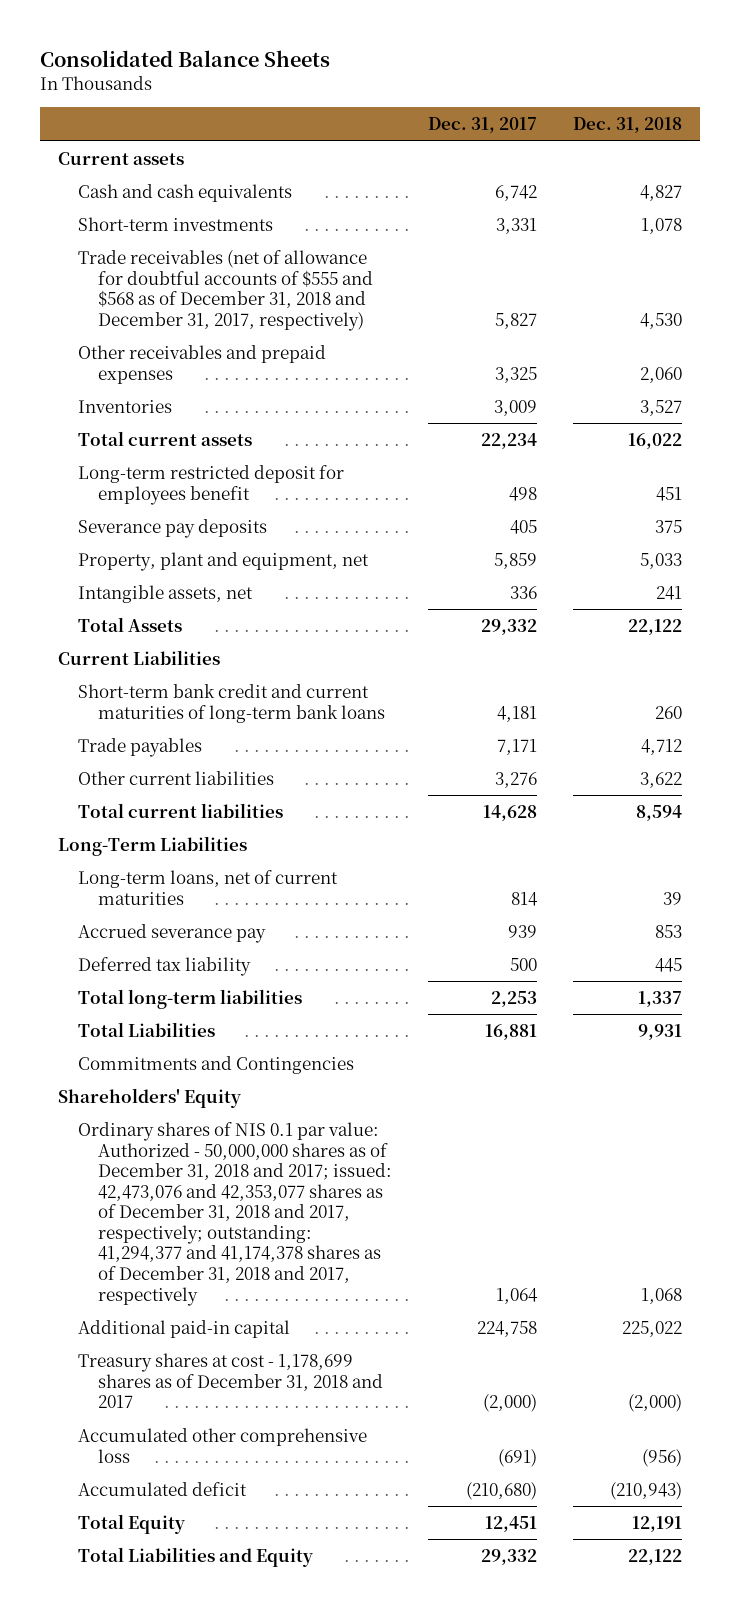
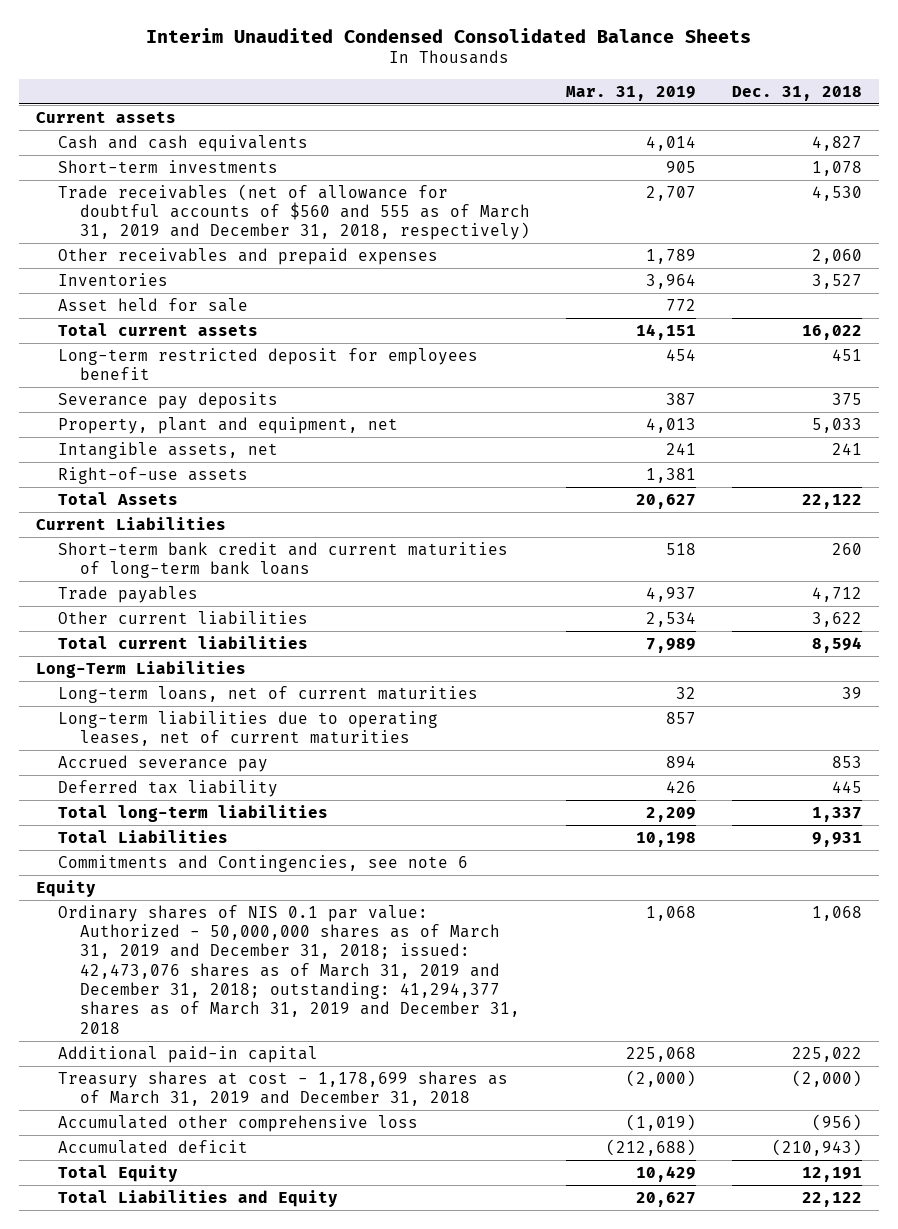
- Consolidated Balance Sheets
+ Interim Unaudited Condensed Consolidated Balance Sheets
- | Dec. 31, 2017 | Dec. 31, 2018
+ | Mar. 31, 2019 | Dec. 31, 2018
- Trade receivables (net of allowance for doubtful accounts of $555 and $568 as of December 31, 2018 and December 31, 2017, respectively) | 5,827 | 4,530
+ Trade receivables (net of allowance for doubtful accounts of $560 and 555 as of March 31, 2019 and December 31, 2018, respectively) | 2,707 | 4,530
+ Asset held for sale | 772 |
+ Right-of-use assets | 1,381 |
+ Long-term liabilities due to operating leases, net of current maturities | 857 |
- Commitments and Contingencies
- Shareholders' Equity
- Ordinary shares of NIS 0.1 par value: Authorized - 50,000,000 shares as of December 31, 2018 and 2017; issued: 42,473,076 and 42,353,077 shares as of December 31, 2018 and 2017, respectively; outstanding: 41,294,377 and 41,174,378 shares as of December 31, 2018 and 2017, respectively | 1,064 | 1,068
+ Commitments and Contingencies, see note 6
+ Equity
+ Ordinary shares of NIS 0.1 par value: Authorized - 50,000,000 shares as of March 31, 2019 and December 31, 2018; issued: 42,473,076 shares as of March 31, 2019 and December 31, 2018; outstanding: 41,294,377 shares as of March 31, 2019 and December 31, 2018 | 1,068 | 1,068
- Treasury shares at cost - 1,178,699 shares as of December 31, 2018 and 2017 | (2,000) | (2,000)
+ Treasury shares at cost - 1,178,699 shares as of March 31, 2019 and December 31, 2018 | (2,000) | (2,000)

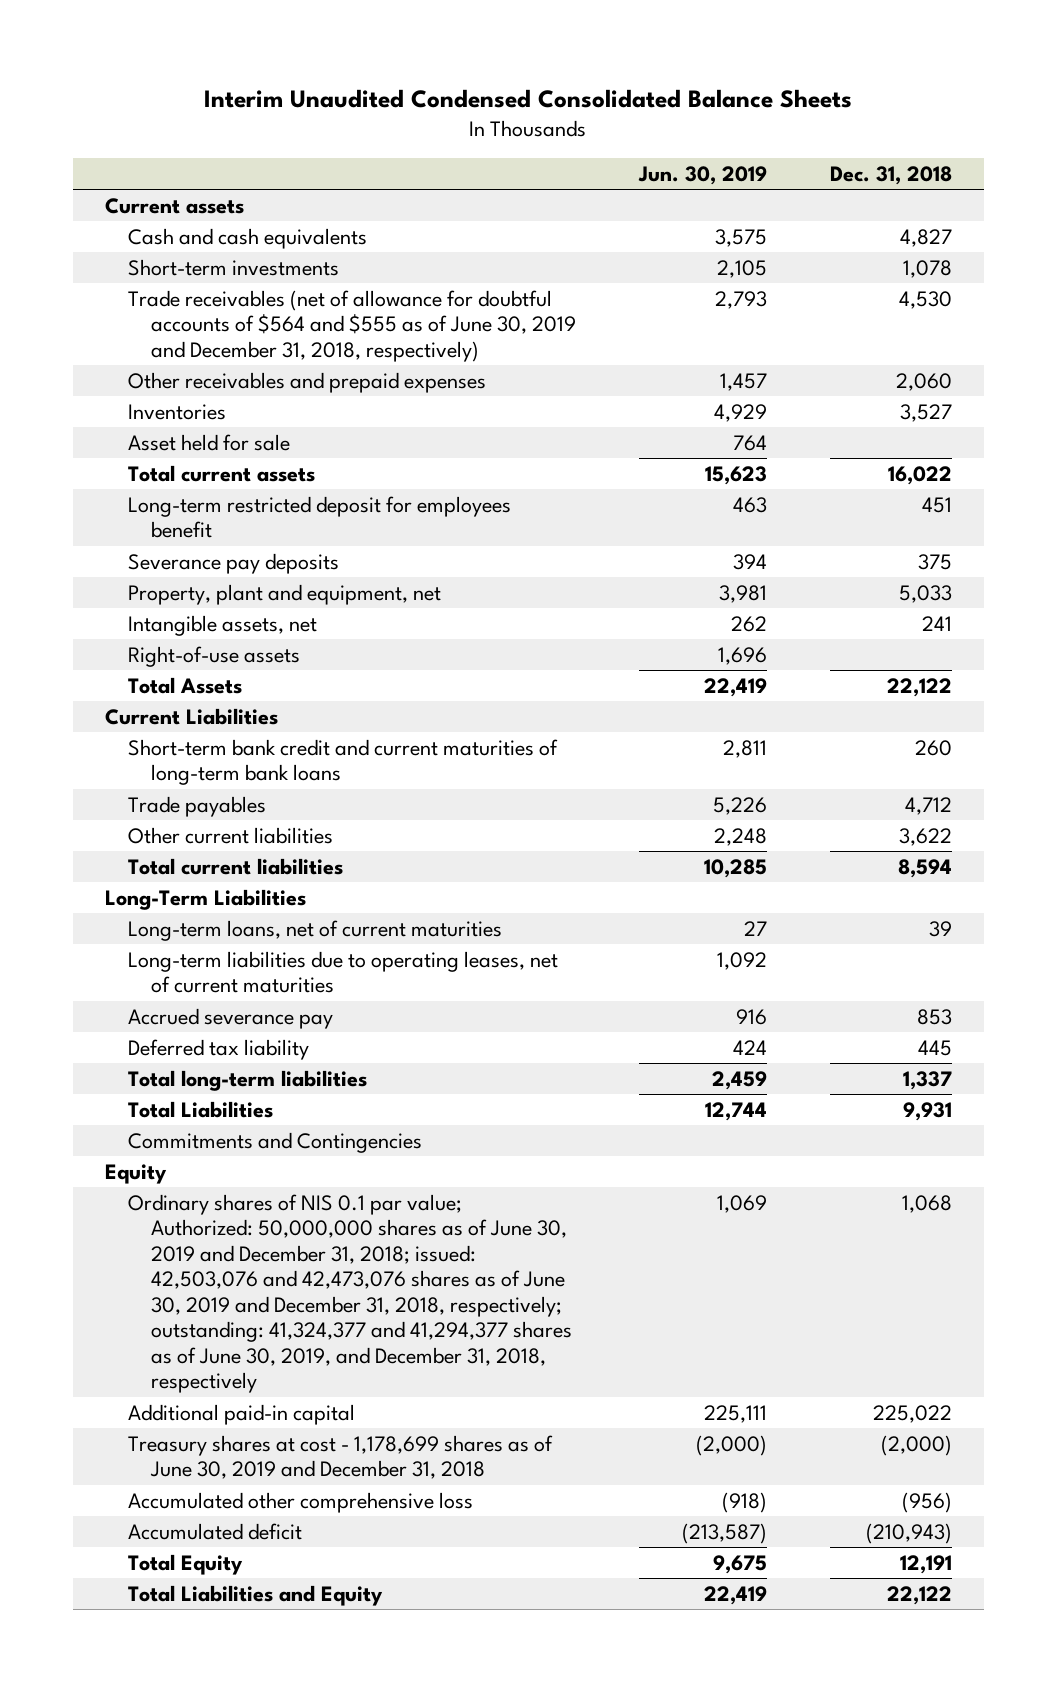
- | Mar. 31, 2019 | Dec. 31, 2018
+ | Jun. 30, 2019 | Dec. 31, 2018
- Trade receivables (net of allowance for doubtful accounts of $560 and 555 as of March 31, 2019 and December 31, 2018, respectively) | 2,707 | 4,530
+ Trade receivables (net of allowance for doubtful accounts of $564 and $555 as of June 30, 2019 and December 31, 2018, respectively) | 2,793 | 4,530
- Commitments and Contingencies, see note 6
+ Commitments and Contingencies
- Ordinary shares of NIS 0.1 par value: Authorized - 50,000,000 shares as of March 31, 2019 and December 31, 2018; issued: 42,473,076 shares as of March 31, 2019 and December 31, 2018; outstanding: 41,294,377 shares as of March 31, 2019 and December 31, 2018 | 1,068 | 1,068
+ Ordinary shares of NIS 0.1 par value; Authorized: 50,000,000 shares as of June 30, 2019 and December 31, 2018; issued: 42,503,076 and 42,473,076 shares as of June 30, 2019 and December 31, 2018, respectively; outstanding: 41,324,377 and 41,294,377 shares as of June 30, 2019, and December 31, 2018, respectively | 1,069 | 1,068
- Treasury shares at cost - 1,178,699 shares as of March 31, 2019 and December 31, 2018 | (2,000) | (2,000)
+ Treasury shares at cost - 1,178,699 shares as of June 30, 2019 and December 31, 2018 | (2,000) | (2,000)

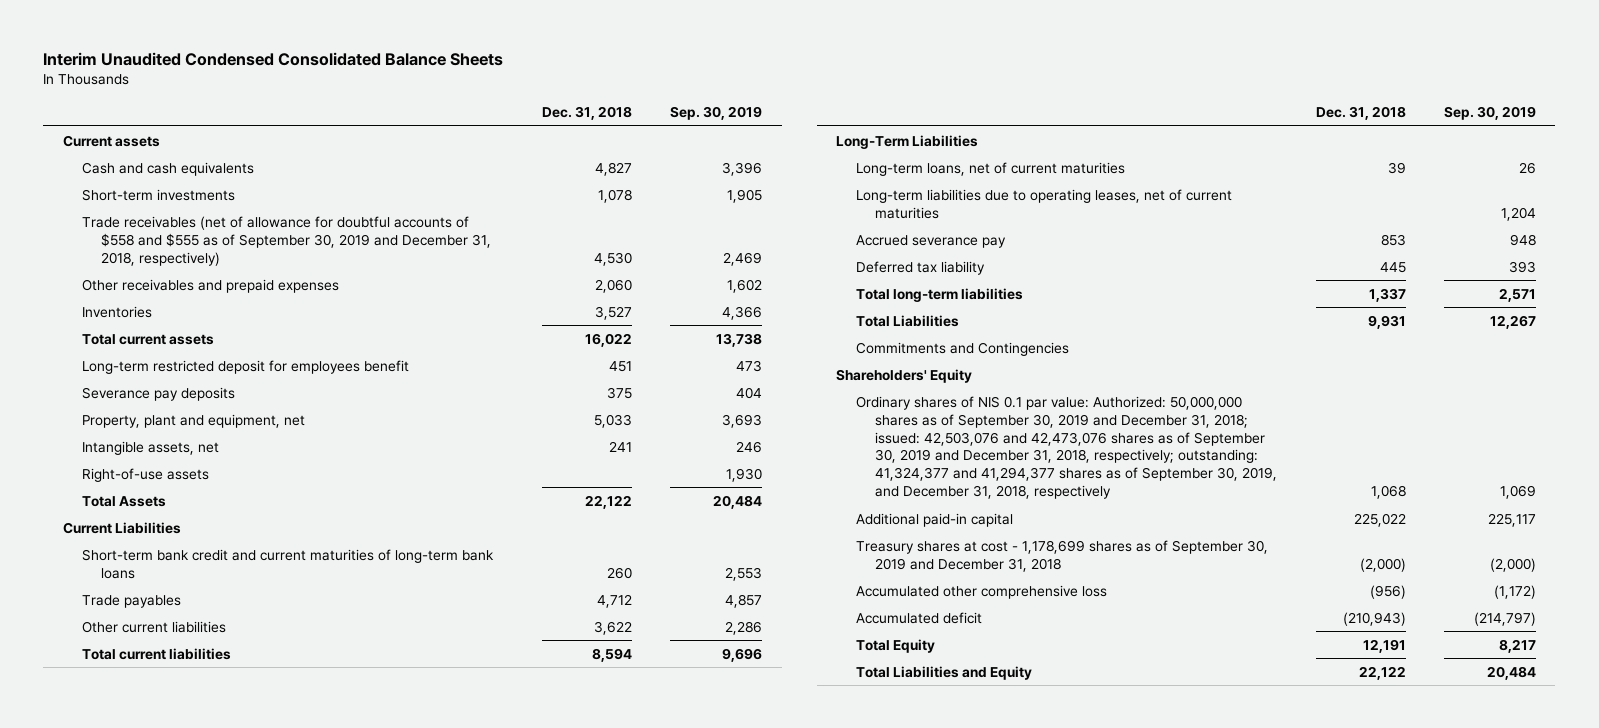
- | Jun. 30, 2019 | Dec. 31, 2018
+ | Dec. 31, 2018 | Sep. 30, 2019
- Trade receivables (net of allowance for doubtful accounts of $564 and $555 as of June 30, 2019 and December 31, 2018, respectively) | 2,793 | 4,530
+ Trade receivables (net of allowance for doubtful accounts of $558 and $555 as of September 30, 2019 and December 31, 2018, respectively) | 4,530 | 2,469
- Asset held for sale | 764 |
- Equity
- Ordinary shares of NIS 0.1 par value; Authorized: 50,000,000 shares as of June 30, 2019 and December 31, 2018; issued: 42,503,076 and 42,473,076 shares as of June 30, 2019 and December 31, 2018, respectively; outstanding: 41,324,377 and 41,294,377 shares as of June 30, 2019, and December 31, 2018, respectively | 1,069 | 1,068
+ Shareholders' Equity
+ Ordinary shares of NIS 0.1 par value: Authorized: 50,000,000 shares as of September 30, 2019 and December 31, 2018; issued: 42,503,076 and 42,473,076 shares as of September 30, 2019 and December 31, 2018, respectively; outstanding: 41,324,377 and 41,294,377 shares as of September 30, 2019, and December 31, 2018, respectively | 1,068 | 1,069
- Treasury shares at cost - 1,178,699 shares as of June 30, 2019 and December 31, 2018 | (2,000) | (2,000)
+ Treasury shares at cost - 1,178,699 shares as of September 30, 2019 and December 31, 2018 | (2,000) | (2,000)

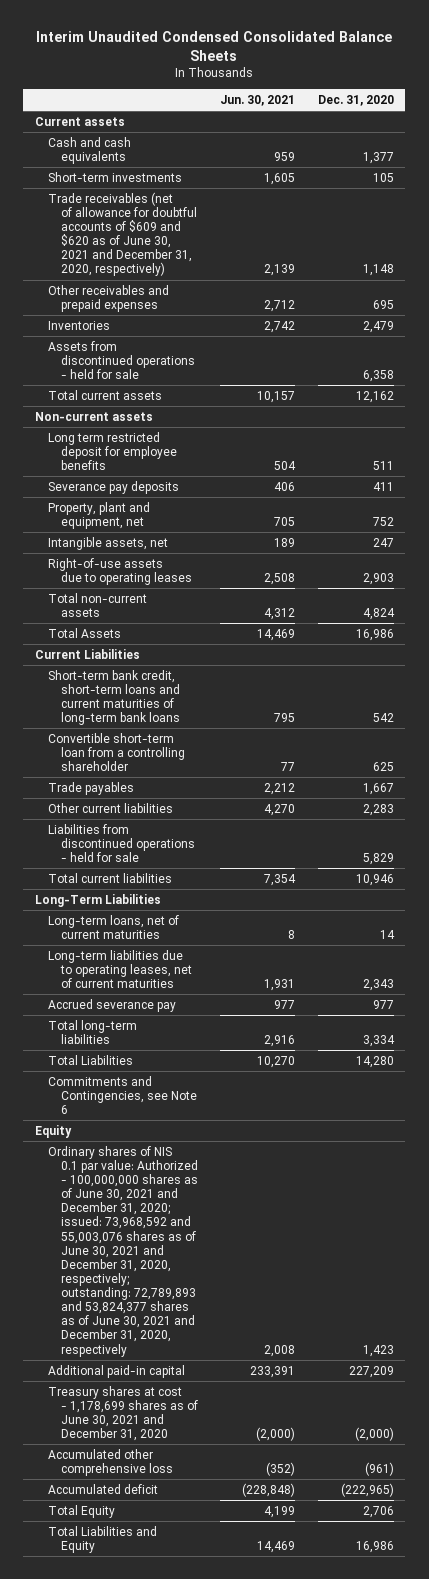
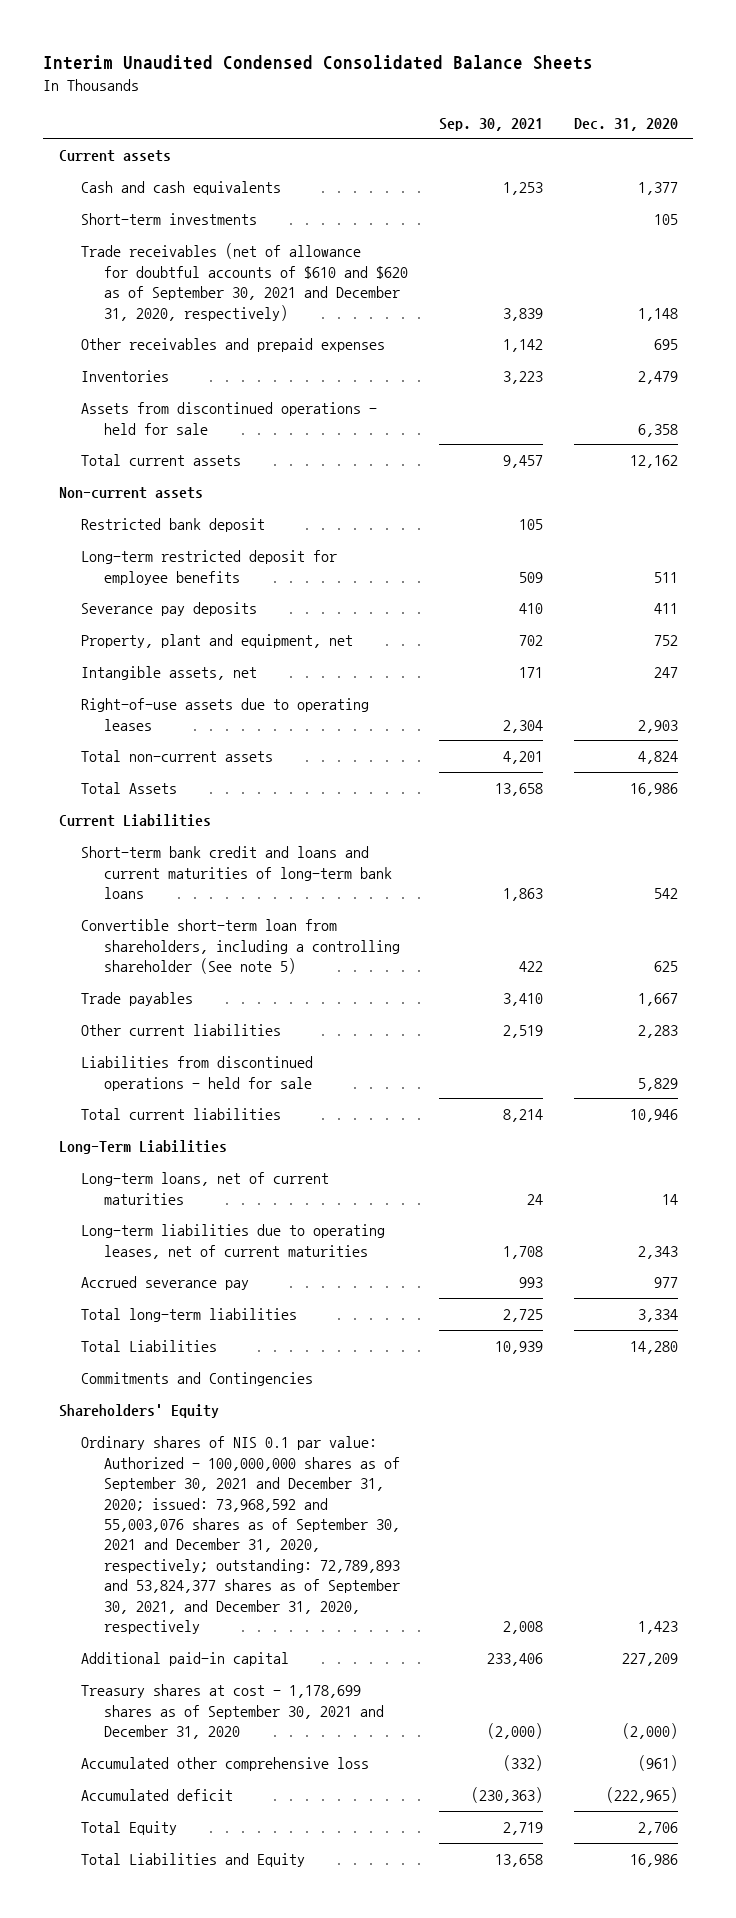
- | Jun. 30, 2021 | Dec. 31, 2020
+ | Sep. 30, 2021 | Dec. 31, 2020
- Trade receivables (net of allowance for doubtful accounts of $609 and $620 as of June 30, 2021 and December 31, 2020, respectively) | 2,139 | 1,148
+ Trade receivables (net of allowance for doubtful accounts of $610 and $620 as of September 30, 2021 and December 31, 2020, respectively) | 3,839 | 1,148
- Long term restricted deposit for employee benefits | 504 | 511
+ Restricted bank deposit | 105 |
+ Long-term restricted deposit for employee benefits | 509 | 511
- Short-term bank credit, short-term loans and current maturities of long-term bank loans | 795 | 542
- Convertible short-term loan from a controlling shareholder | 77 | 625
+ Short-term bank credit and loans and current maturities of long-term bank loans | 1,863 | 542
+ Convertible short-term loan from shareholders, including a controlling shareholder (See note 5) | 422 | 625
- Commitments and Contingencies, see Note 6
- Equity
- Ordinary shares of NIS 0.1 par value: Authorized - 100,000,000 shares as of June 30, 2021 and December 31, 2020; issued: 73,968,592 and 55,003,076 shares as of June 30, 2021 and December 31, 2020, respectively; outstanding: 72,789,893 and 53,824,377 shares as of June 30, 2021 and December 31, 2020, respectively | 2,008 | 1,423
+ Commitments and Contingencies
+ Shareholders' Equity
+ Ordinary shares of NIS 0.1 par value: Authorized - 100,000,000 shares as of September 30, 2021 and December 31, 2020; issued: 73,968,592 and 55,003,076 shares as of September 30, 2021 and December 31, 2020, respectively; outstanding: 72,789,893 and 53,824,377 shares as of September 30, 2021, and December 31, 2020, respectively | 2,008 | 1,423
- Treasury shares at cost - 1,178,699 shares as of June 30, 2021 and December 31, 2020 | (2,000) | (2,000)
+ Treasury shares at cost - 1,178,699 shares as of September 30, 2021 and December 31, 2020 | (2,000) | (2,000)

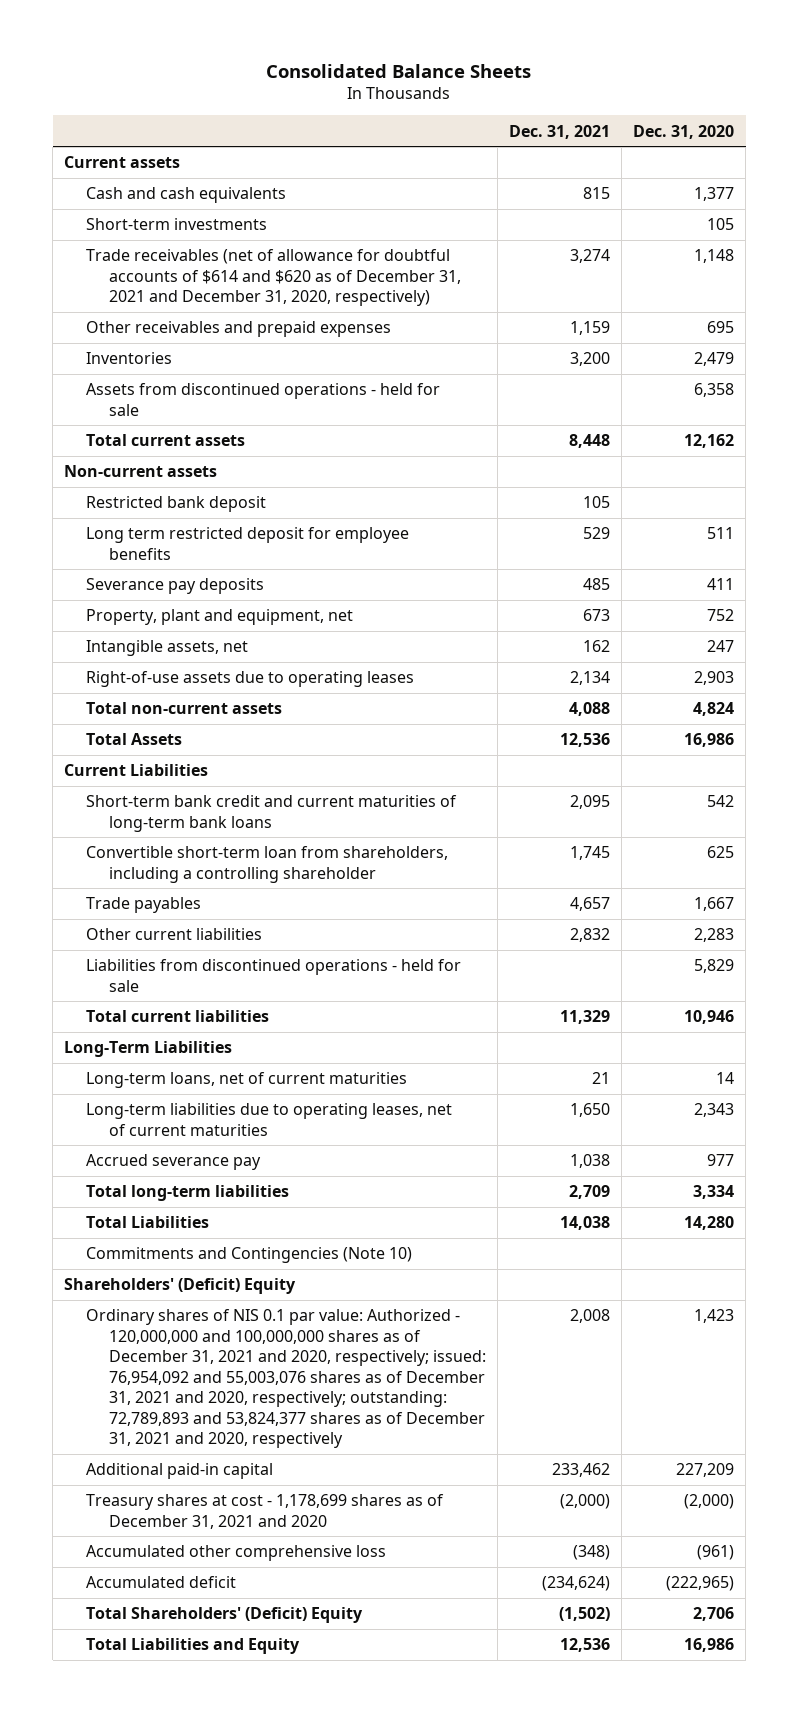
- Interim Unaudited Condensed Consolidated Balance Sheets
+ Consolidated Balance Sheets
- | Sep. 30, 2021 | Dec. 31, 2020
+ | Dec. 31, 2021 | Dec. 31, 2020
- Trade receivables (net of allowance for doubtful accounts of $610 and $620 as of September 30, 2021 and December 31, 2020, respectively) | 3,839 | 1,148
+ Trade receivables (net of allowance for doubtful accounts of $614 and $620 as of December 31, 2021 and December 31, 2020, respectively) | 3,274 | 1,148
- Long-term restricted deposit for employee benefits | 509 | 511
+ Long term restricted deposit for employee benefits | 529 | 511
- Short-term bank credit and loans and current maturities of long-term bank loans | 1,863 | 542
- Convertible short-term loan from shareholders, including a controlling shareholder (See note 5) | 422 | 625
+ Short-term bank credit and current maturities of long-term bank loans | 2,095 | 542
+ Convertible short-term loan from shareholders, including a controlling shareholder | 1,745 | 625
- Commitments and Contingencies
- Shareholders' Equity
- Ordinary shares of NIS 0.1 par value: Authorized - 100,000,000 shares as of September 30, 2021 and December 31, 2020; issued: 73,968,592 and 55,003,076 shares as of September 30, 2021 and December 31, 2020, respectively; outstanding: 72,789,893 and 53,824,377 shares as of September 30, 2021, and December 31, 2020, respectively | 2,008 | 1,423
+ Commitments and Contingencies (Note 10)
+ Shareholders' (Deficit) Equity
+ Ordinary shares of NIS 0.1 par value: Authorized - 120,000,000 and 100,000,000 shares as of December 31, 2021 and 2020, respectively; issued: 76,954,092 and 55,003,076 shares as of December 31, 2021 and 2020, respectively; outstanding: 72,789,893 and 53,824,377 shares as of December 31, 2021 and 2020, respectively | 2,008 | 1,423
- Treasury shares at cost - 1,178,699 shares as of September 30, 2021 and December 31, 2020 | (2,000) | (2,000)
+ Treasury shares at cost - 1,178,699 shares as of December 31, 2021 and 2020 | (2,000) | (2,000)
- Total Equity | 2,719 | 2,706
+ Total Shareholders' (Deficit) Equity | (1,502) | 2,706

